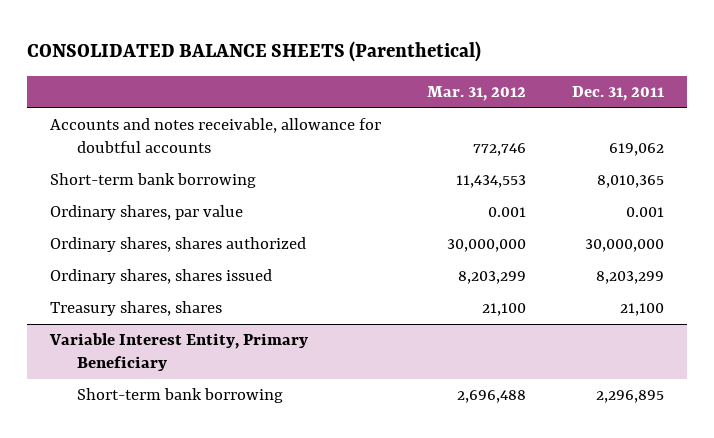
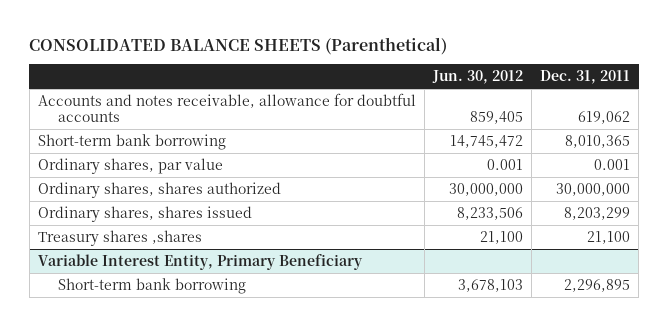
- | Mar. 31, 2012 | Dec. 31, 2011
+ | Jun. 30, 2012 | Dec. 31, 2011
- Treasury shares, shares | 21,100 | 21,100
+ Treasury shares ,shares | 21,100 | 21,100

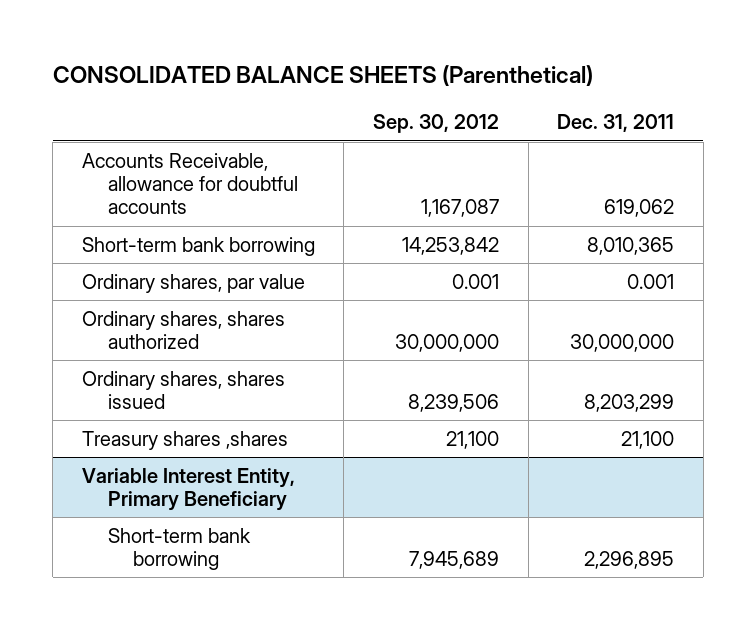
- | Jun. 30, 2012 | Dec. 31, 2011
+ | Sep. 30, 2012 | Dec. 31, 2011
- Accounts and notes receivable, allowance for doubtful accounts | 859,405 | 619,062
+ Accounts Receivable, allowance for doubtful accounts | 1,167,087 | 619,062

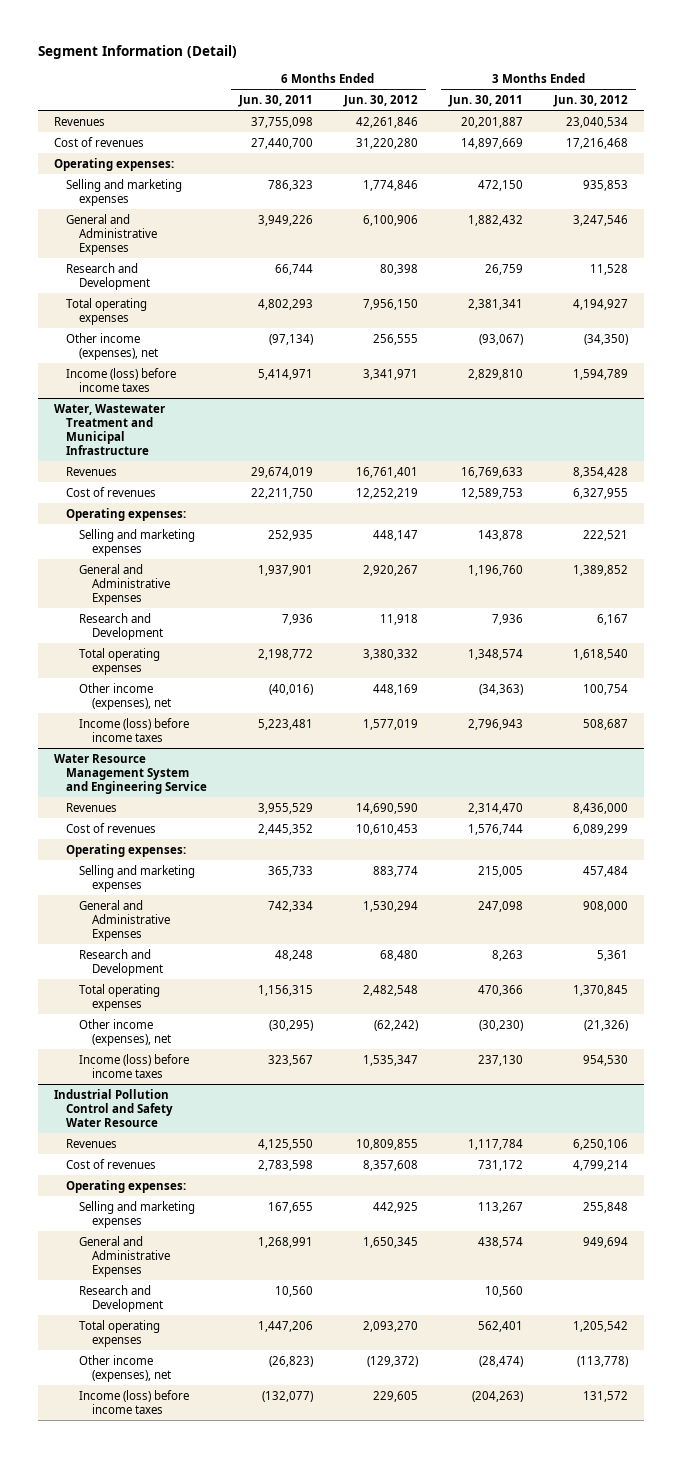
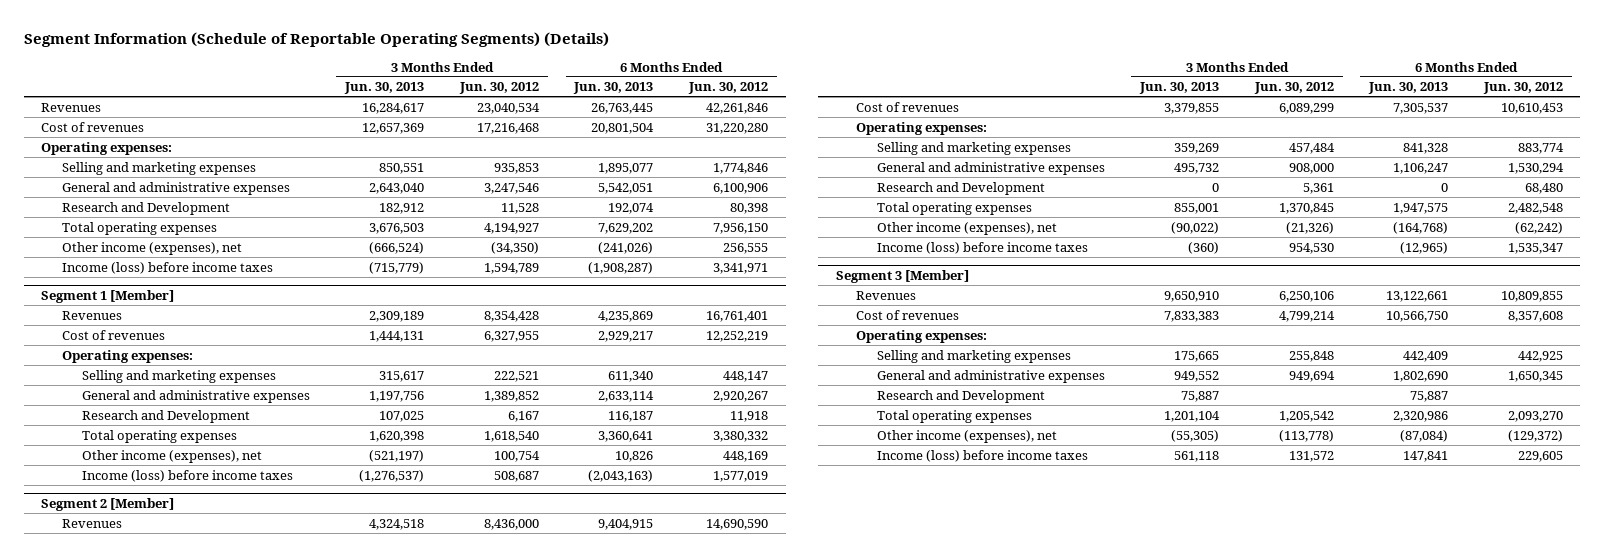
- Segment Information (Detail)
+ Segment Information (Schedule of Reportable Operating Segments) (Details)
- | 6 Months Ended Jun. 30, 2011 | 6 Months Ended Jun. 30, 2012 | 3 Months Ended Jun. 30, 2011 | 3 Months Ended Jun. 30, 2012
+ | 3 Months Ended Jun. 30, 2013 | 3 Months Ended Jun. 30, 2012 | 6 Months Ended Jun. 30, 2013 | 6 Months Ended Jun. 30, 2012
- General and Administrative Expenses | 3,949,226 | 6,100,906 | 1,882,432 | 3,247,546
+ General and administrative expenses | 2,643,040 | 3,247,546 | 5,542,051 | 6,100,906
- Water, Wastewater Treatment and Municipal Infrastructure
+ Segment 1 [Member]
- General and Administrative Expenses | 1,937,901 | 2,920,267 | 1,196,760 | 1,389,852
+ General and administrative expenses | 1,197,756 | 1,389,852 | 2,633,114 | 2,920,267
- Water Resource Management System and Engineering Service
+ Segment 2 [Member]
- General and Administrative Expenses | 742,334 | 1,530,294 | 247,098 | 908,000
+ General and administrative expenses | 495,732 | 908,000 | 1,106,247 | 1,530,294
- Industrial Pollution Control and Safety Water Resource
+ Segment 3 [Member]
- General and Administrative Expenses | 1,268,991 | 1,650,345 | 438,574 | 949,694
+ General and administrative expenses | 949,552 | 949,694 | 1,802,690 | 1,650,345

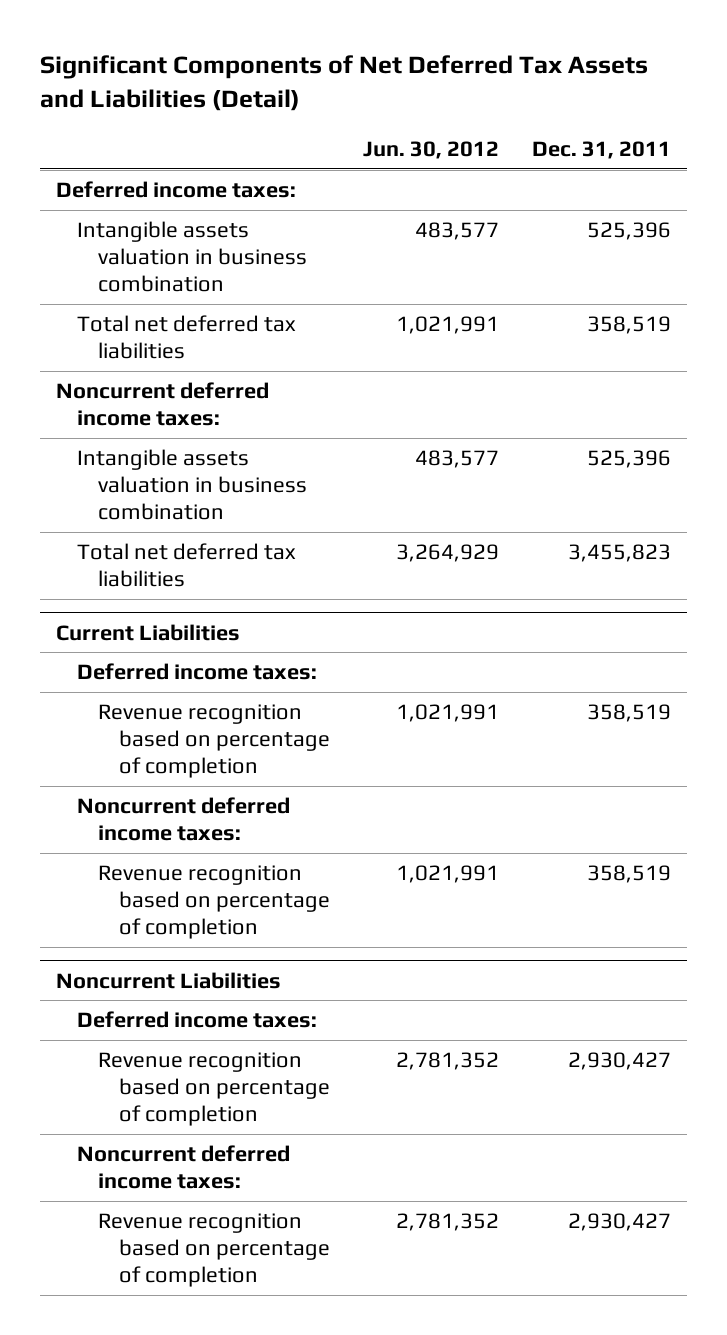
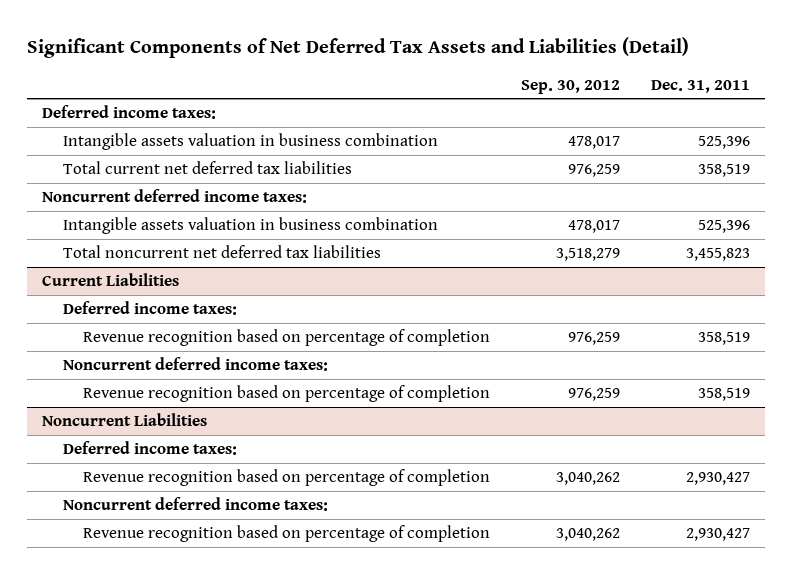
- | Jun. 30, 2012 | Dec. 31, 2011
+ | Sep. 30, 2012 | Dec. 31, 2011
- Total net deferred tax liabilities | 1,021,991 | 358,519
+ Total current net deferred tax liabilities | 976,259 | 358,519
- Total net deferred tax liabilities | 3,264,929 | 3,455,823
+ Total noncurrent net deferred tax liabilities | 3,518,279 | 3,455,823

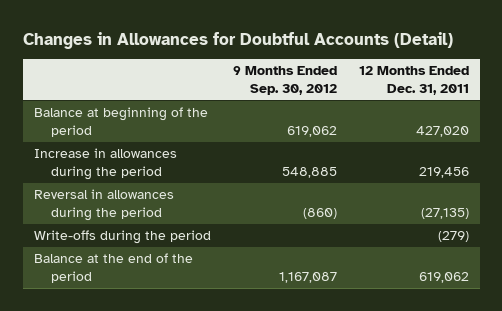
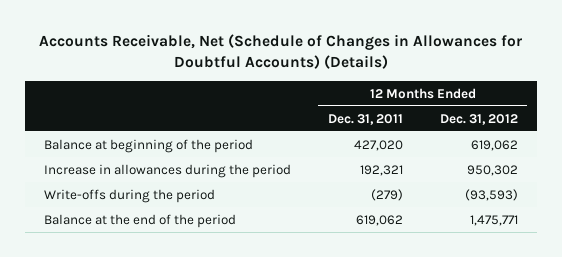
- Changes in Allowances for Doubtful Accounts (Detail)
+ Accounts Receivable, Net (Schedule of Changes in Allowances for Doubtful Accounts) (Details)
- | 9 Months Ended Sep. 30, 2012 | 12 Months Ended Dec. 31, 2011
+ | 12 Months Ended Dec. 31, 2011 | 12 Months Ended Dec. 31, 2012
- Increase in allowances during the period | 548,885 | 219,456
- Reversal in allowances during the period | (860) | (27,135)
+ Increase in allowances during the period | 192,321 | 950,302

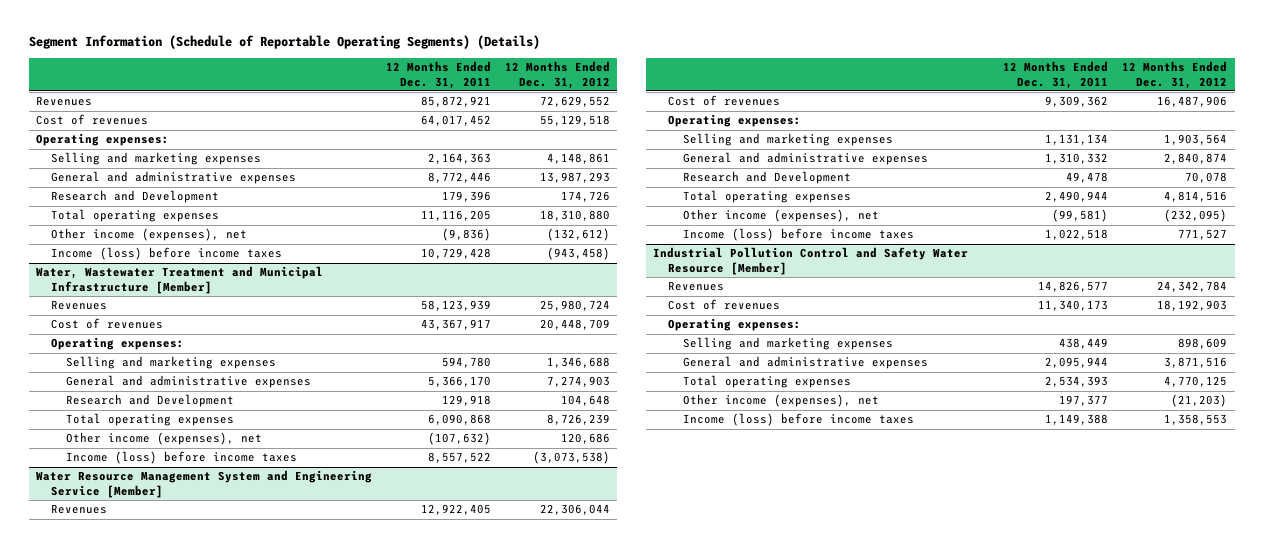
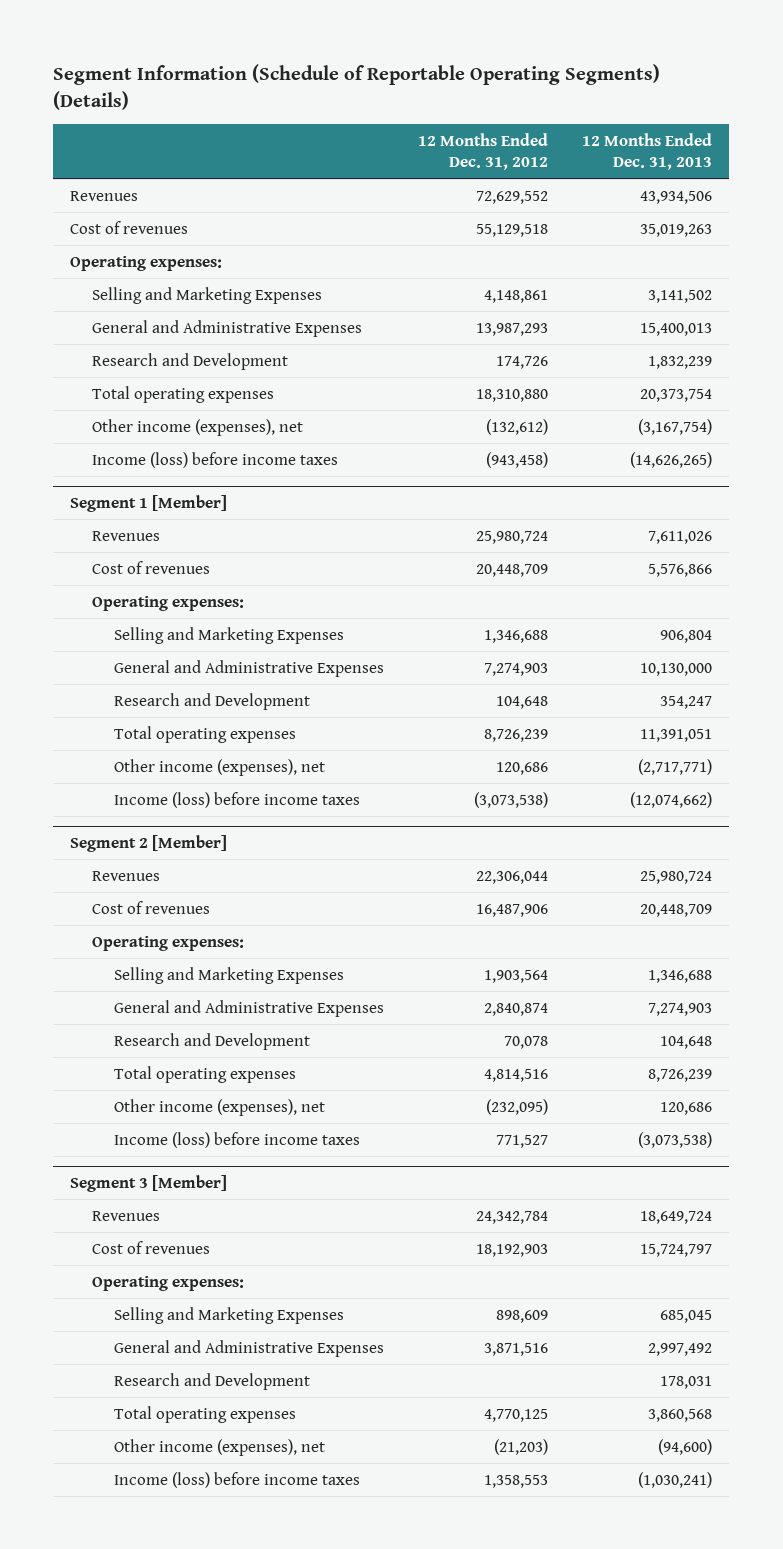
- | 12 Months Ended Dec. 31, 2011 | 12 Months Ended Dec. 31, 2012
+ | 12 Months Ended Dec. 31, 2012 | 12 Months Ended Dec. 31, 2013
- Selling and marketing expenses | 2,164,363 | 4,148,861
- General and administrative expenses | 8,772,446 | 13,987,293
+ Selling and Marketing Expenses | 4,148,861 | 3,141,502
+ General and Administrative Expenses | 13,987,293 | 15,400,013
- Water, Wastewater Treatment and Municipal Infrastructure [Member]
+ Segment 1 [Member]
- Selling and marketing expenses | 594,780 | 1,346,688
- General and administrative expenses | 5,366,170 | 7,274,903
+ Selling and Marketing Expenses | 1,346,688 | 906,804
+ General and Administrative Expenses | 7,274,903 | 10,130,000
- Water Resource Management System and Engineering Service [Member]
+ Segment 2 [Member]
- Selling and marketing expenses | 1,131,134 | 1,903,564
- General and administrative expenses | 1,310,332 | 2,840,874
+ Selling and Marketing Expenses | 1,903,564 | 1,346,688
+ General and Administrative Expenses | 2,840,874 | 7,274,903
- Industrial Pollution Control and Safety Water Resource [Member]
+ Segment 3 [Member]
- Selling and marketing expenses | 438,449 | 898,609
- General and administrative expenses | 2,095,944 | 3,871,516
+ Selling and Marketing Expenses | 898,609 | 685,045
+ General and Administrative Expenses | 3,871,516 | 2,997,492
+ Research and Development | | 178,031

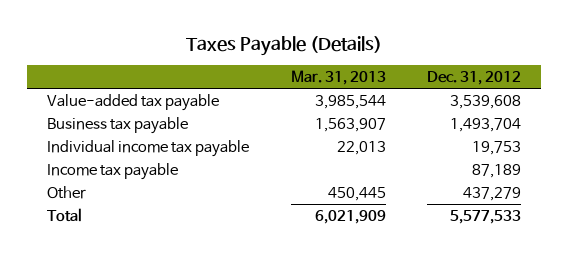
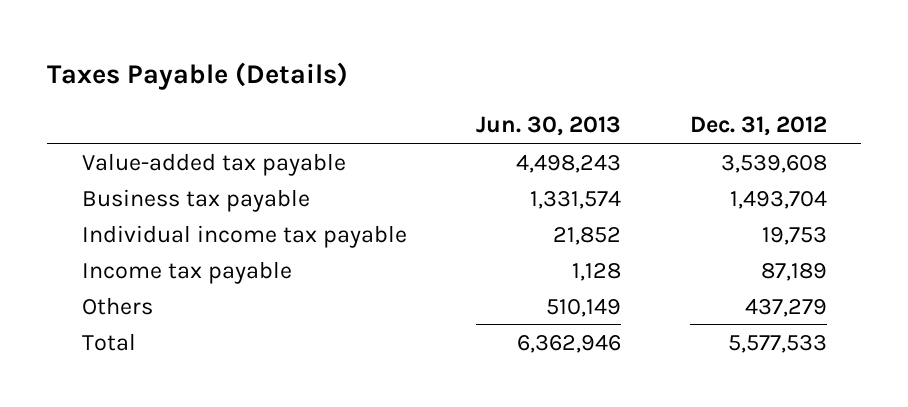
- | Mar. 31, 2013 | Dec. 31, 2012
+ | Jun. 30, 2013 | Dec. 31, 2012
- Other | 450,445 | 437,279
+ Others | 510,149 | 437,279

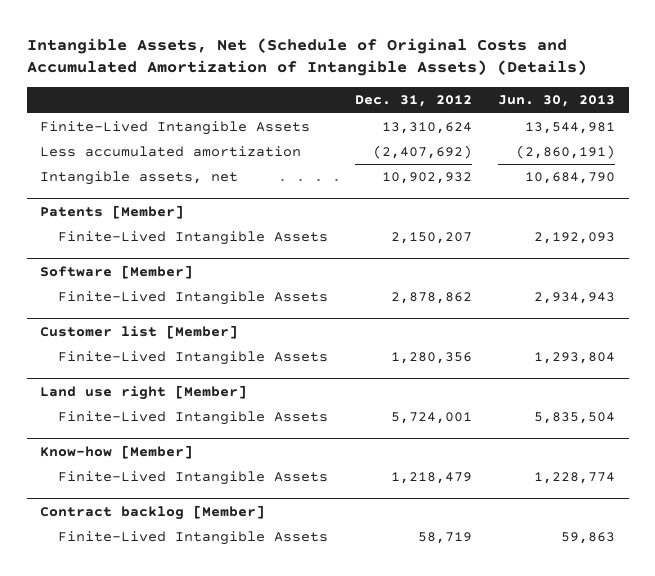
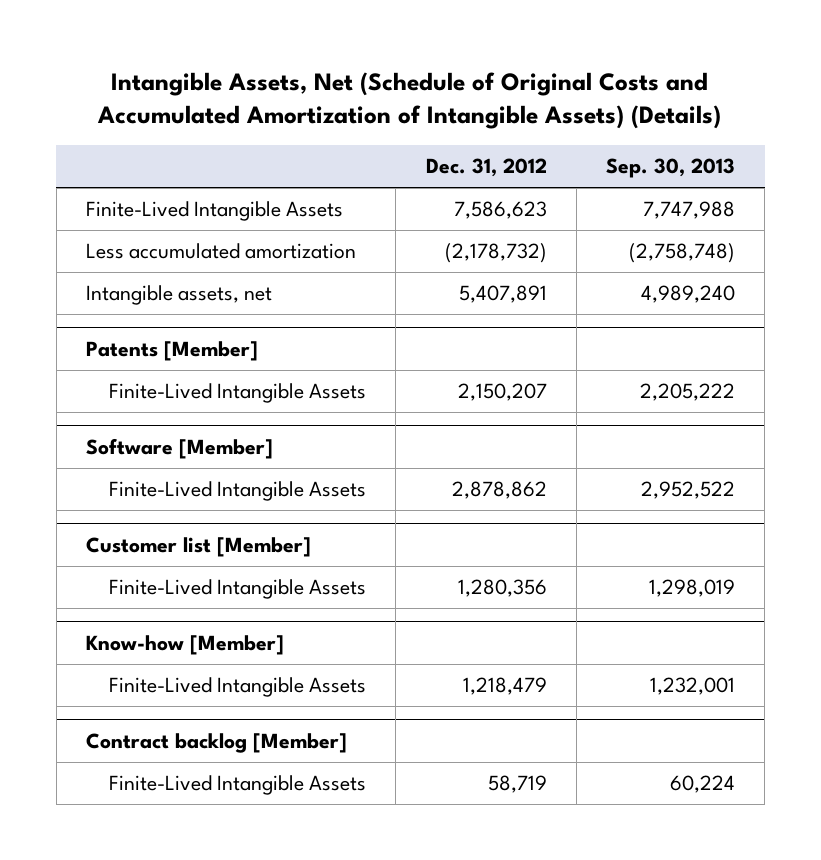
- | Dec. 31, 2012 | Jun. 30, 2013
+ | Dec. 31, 2012 | Sep. 30, 2013
- Finite-Lived Intangible Assets | 13,310,624 | 13,544,981
- Less accumulated amortization | (2,407,692) | (2,860,191)
- Intangible assets, net | 10,902,932 | 10,684,790
+ Finite-Lived Intangible Assets | 7,586,623 | 7,747,988
+ Less accumulated amortization | (2,178,732) | (2,758,748)
+ Intangible assets, net | 5,407,891 | 4,989,240
- Land use right [Member]
- Finite-Lived Intangible Assets | 5,724,001 | 5,835,504

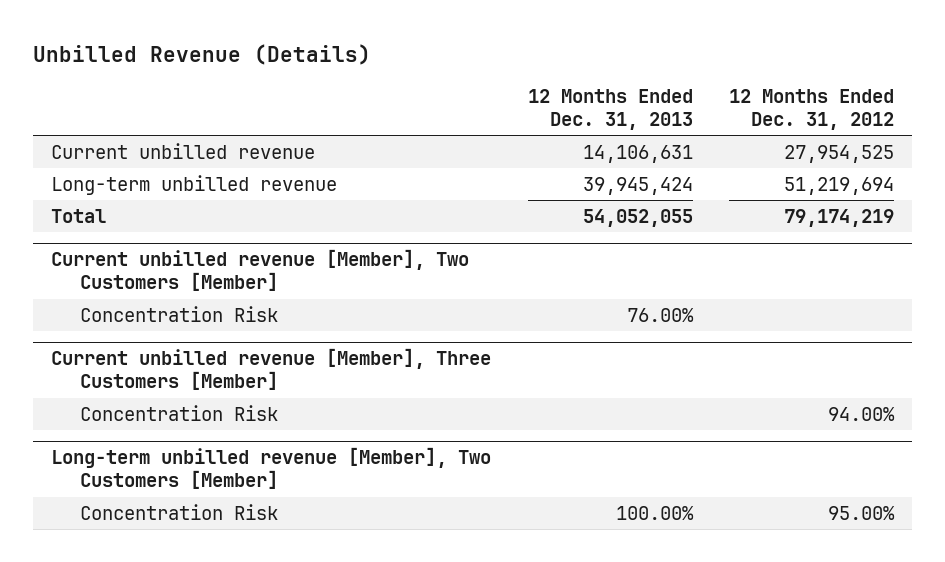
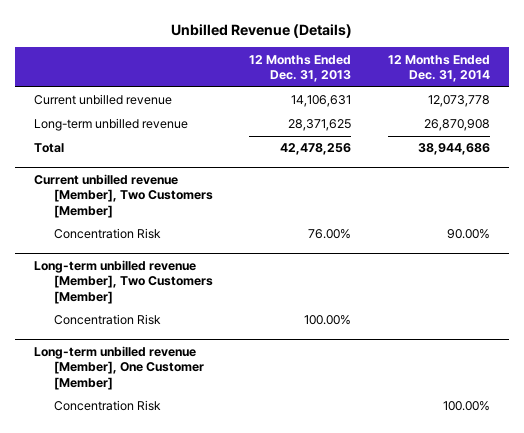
- | 12 Months Ended Dec. 31, 2013 | 12 Months Ended Dec. 31, 2012
+ | 12 Months Ended Dec. 31, 2013 | 12 Months Ended Dec. 31, 2014
- Long-term unbilled revenue | 39,945,424 | 51,219,694
- Total | 54,052,055 | 79,174,219
+ Long-term unbilled revenue | 28,371,625 | 26,870,908
+ Total | 42,478,256 | 38,944,686
- Current unbilled revenue [Member], Three Customers [Member]
- Concentration Risk | | 94.00%
+ Long-term unbilled revenue [Member], One Customer [Member]
+ Concentration Risk | | 100.00%

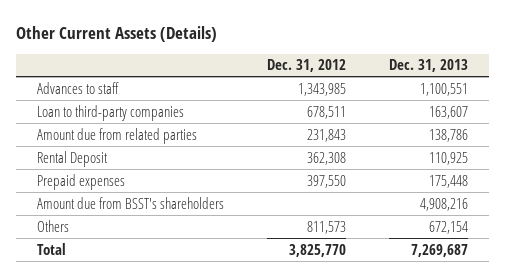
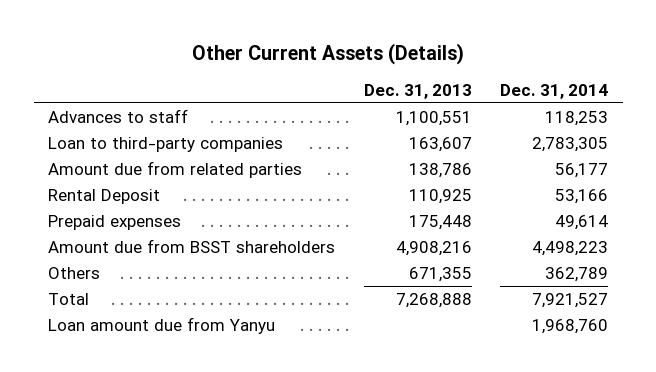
- | Dec. 31, 2012 | Dec. 31, 2013
+ | Dec. 31, 2013 | Dec. 31, 2014
- Amount due from BSST's shareholders | | 4,908,216
- Others | 811,573 | 672,154
- Total | 3,825,770 | 7,269,687
+ Amount due from BSST shareholders | 4,908,216 | 4,498,223
+ Others | 671,355 | 362,789
+ Total | 7,268,888 | 7,921,527
+ Loan amount due from Yanyu | | 1,968,760

